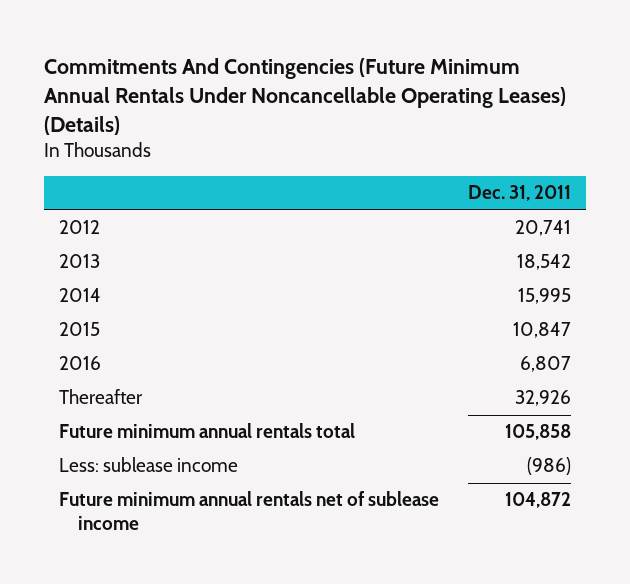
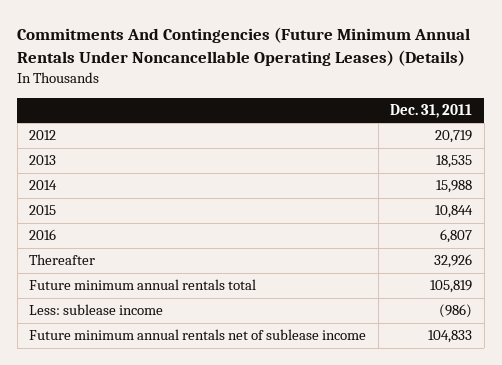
- 2012 | 20,741
- 2013 | 18,542
- 2014 | 15,995
- 2015 | 10,847
+ 2012 | 20,719
+ 2013 | 18,535
+ 2014 | 15,988
+ 2015 | 10,844
- Future minimum annual rentals total | 105,858
+ Future minimum annual rentals total | 105,819
- Future minimum annual rentals net of sublease income | 104,872
+ Future minimum annual rentals net of sublease income | 104,833

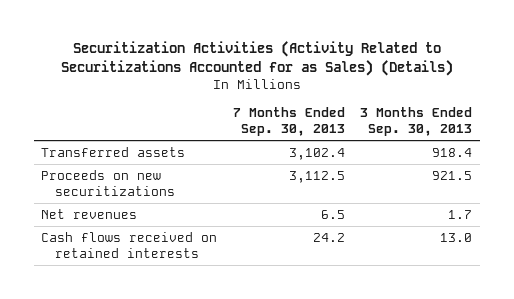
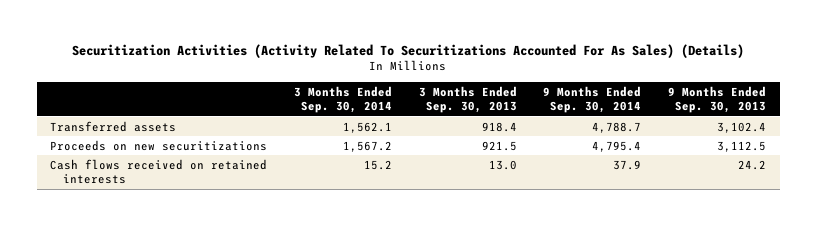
- Securitization Activities (Activity Related to Securitizations Accounted for as Sales) (Details)
+ Securitization Activities (Activity Related To Securitizations Accounted For As Sales) (Details)
- | 7 Months Ended Sep. 30, 2013 | 3 Months Ended Sep. 30, 2013
+ | 3 Months Ended Sep. 30, 2014 | 3 Months Ended Sep. 30, 2013 | 9 Months Ended Sep. 30, 2014 | 9 Months Ended Sep. 30, 2013
- Net revenues | 6.5 | 1.7

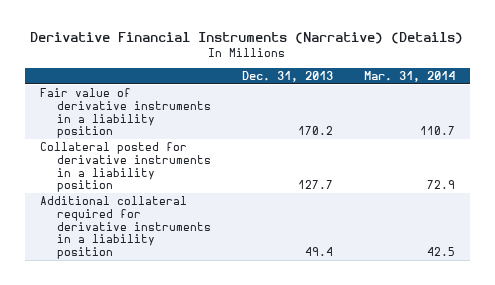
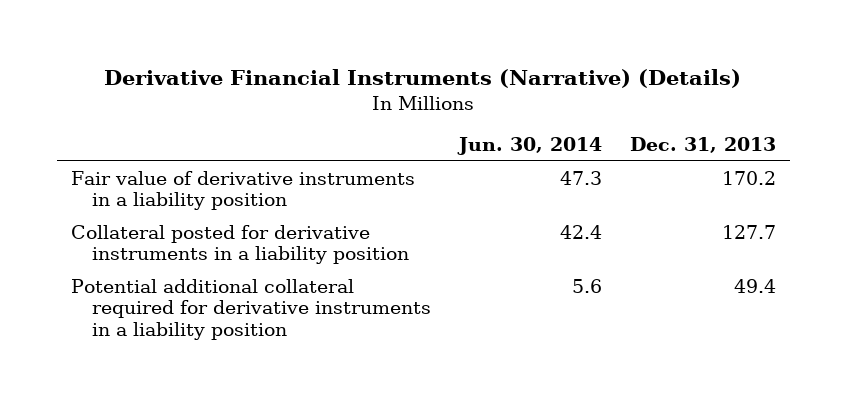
- | Dec. 31, 2013 | Mar. 31, 2014
+ | Jun. 30, 2014 | Dec. 31, 2013
- Additional collateral required for derivative instruments in a liability position | 49.4 | 42.5
+ Potential additional collateral required for derivative instruments in a liability position | 5.6 | 49.4

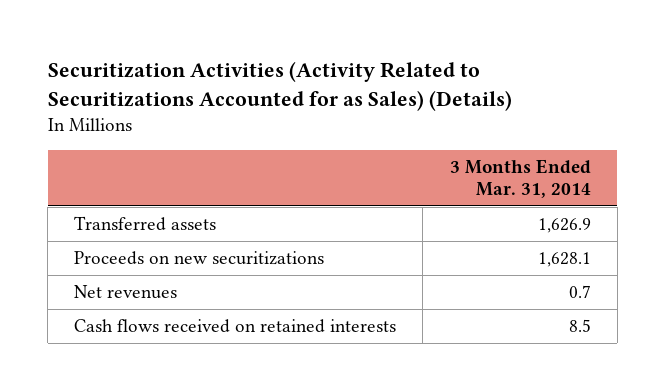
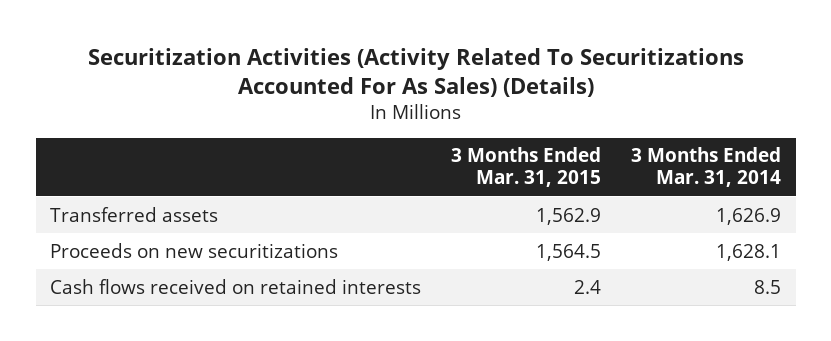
- Securitization Activities (Activity Related to Securitizations Accounted for as Sales) (Details)
+ Securitization Activities (Activity Related To Securitizations Accounted For As Sales) (Details)
- | 3 Months Ended Mar. 31, 2014
+ | 3 Months Ended Mar. 31, 2015 | 3 Months Ended Mar. 31, 2014
- Net revenues | 0.7

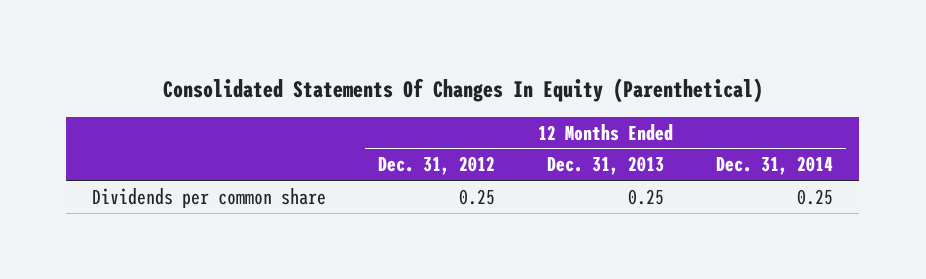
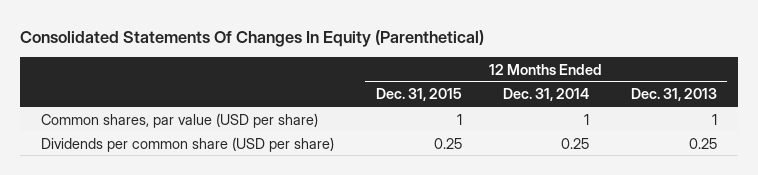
- | 12 Months Ended Dec. 31, 2012 | 12 Months Ended Dec. 31, 2013 | 12 Months Ended Dec. 31, 2014
+ | 12 Months Ended Dec. 31, 2015 | 12 Months Ended Dec. 31, 2014 | 12 Months Ended Dec. 31, 2013
- Dividends per common share | 0.25 | 0.25 | 0.25
+ Common shares, par value (USD per share) | 1 | 1 | 1
+ Dividends per common share (USD per share) | 0.25 | 0.25 | 0.25

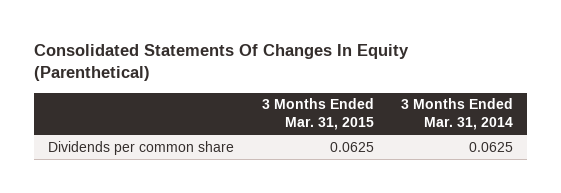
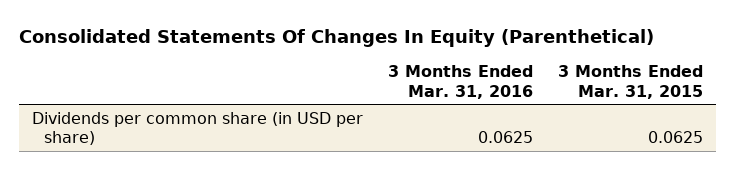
- | 3 Months Ended Mar. 31, 2015 | 3 Months Ended Mar. 31, 2014
+ | 3 Months Ended Mar. 31, 2016 | 3 Months Ended Mar. 31, 2015
- Dividends per common share | 0.0625 | 0.0625
+ Dividends per common share (in USD per share) | 0.0625 | 0.0625

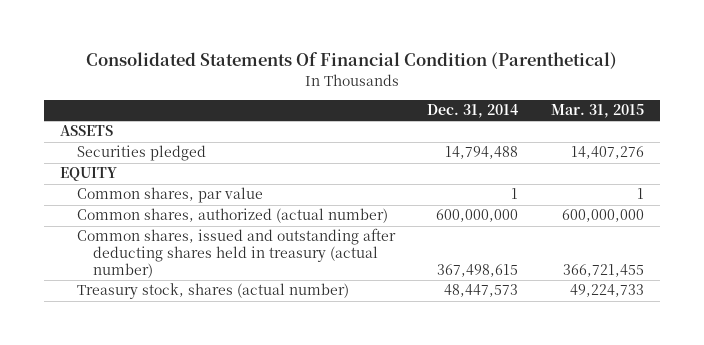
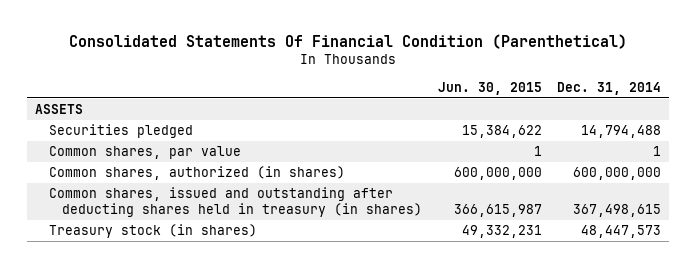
- | Dec. 31, 2014 | Mar. 31, 2015
+ | Jun. 30, 2015 | Dec. 31, 2014
- EQUITY
- Common shares, authorized (actual number) | 600,000,000 | 600,000,000
- Common shares, issued and outstanding after deducting shares held in treasury (actual number) | 367,498,615 | 366,721,455
- Treasury stock, shares (actual number) | 48,447,573 | 49,224,733
+ Common shares, authorized (in shares) | 600,000,000 | 600,000,000
+ Common shares, issued and outstanding after deducting shares held in treasury (in shares) | 366,615,987 | 367,498,615
+ Treasury stock (in shares) | 49,332,231 | 48,447,573

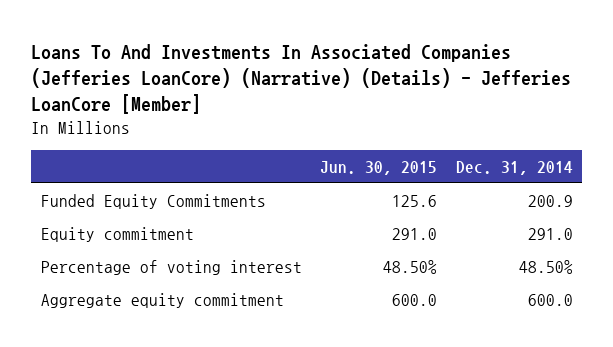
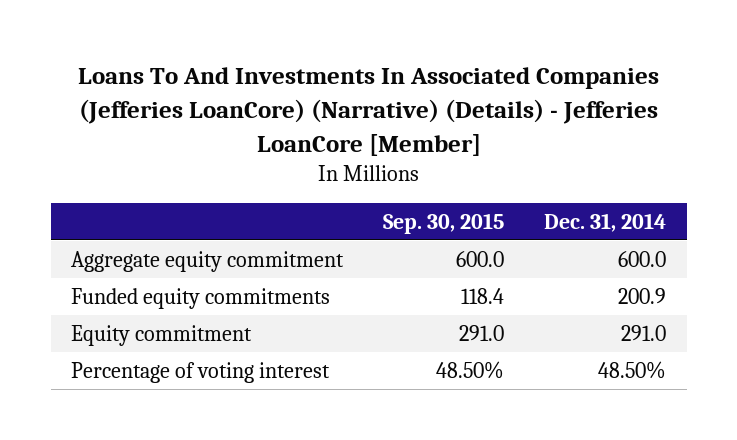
- | Jun. 30, 2015 | Dec. 31, 2014
+ | Sep. 30, 2015 | Dec. 31, 2014
- Funded Equity Commitments | 125.6 | 200.9
moved up: Aggregate equity commitment | 600.0 | 600.0
+ Funded equity commitments | 118.4 | 200.9

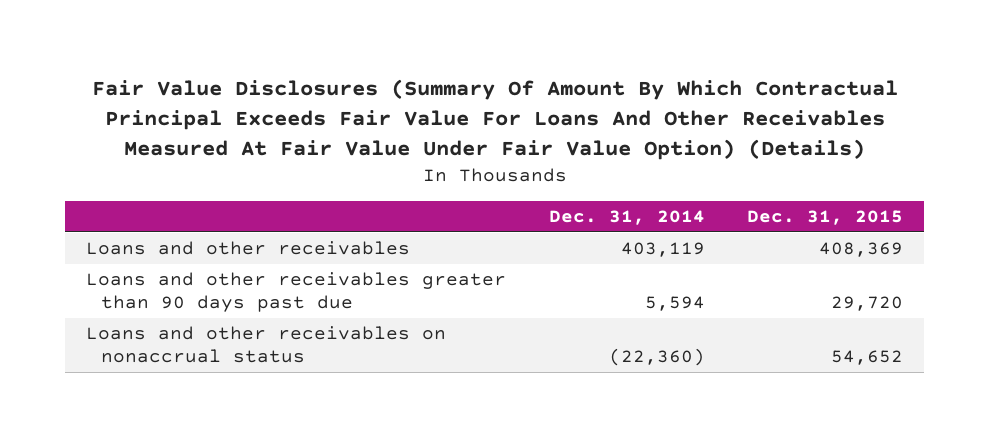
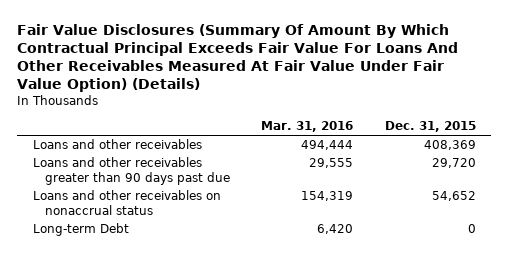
- | Dec. 31, 2014 | Dec. 31, 2015
+ | Mar. 31, 2016 | Dec. 31, 2015
+ Long-term Debt | 6,420 | 0

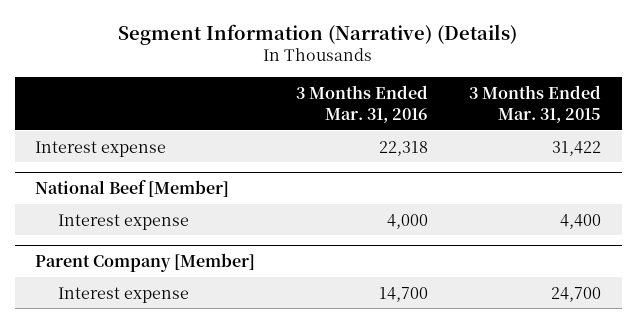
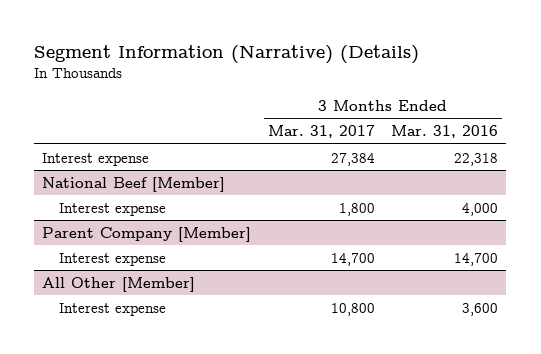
- | 3 Months Ended Mar. 31, 2016 | 3 Months Ended Mar. 31, 2015
+ | 3 Months Ended Mar. 31, 2017 | 3 Months Ended Mar. 31, 2016
+ All Other [Member]
+ Interest expense | 10,800 | 3,600

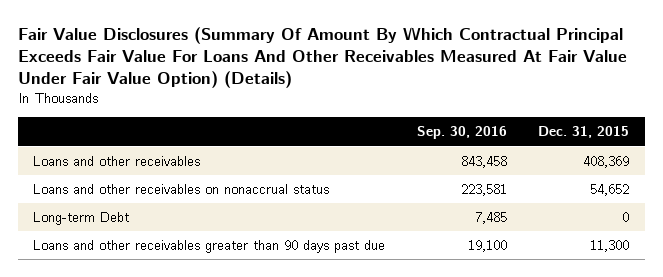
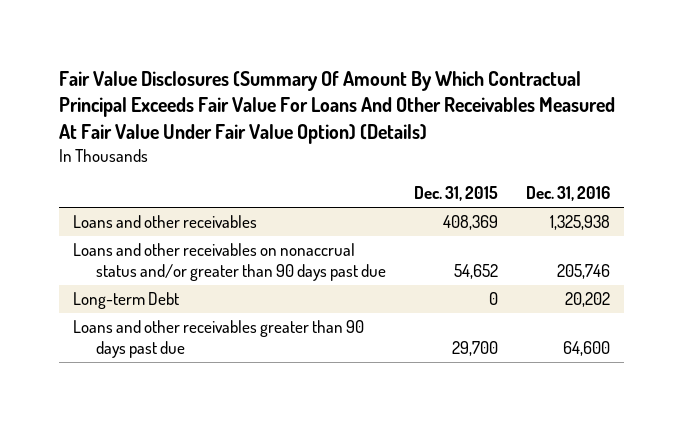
- | Sep. 30, 2016 | Dec. 31, 2015
+ | Dec. 31, 2015 | Dec. 31, 2016
- Loans and other receivables on nonaccrual status | 223,581 | 54,652
+ Loans and other receivables on nonaccrual status and/or greater than 90 days past due | 54,652 | 205,746
- Loans and other receivables greater than 90 days past due | 19,100 | 11,300
+ Loans and other receivables greater than 90 days past due | 29,700 | 64,600

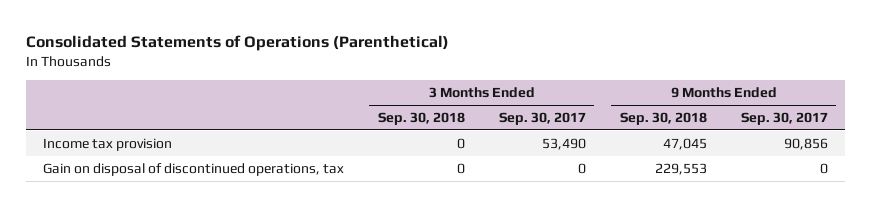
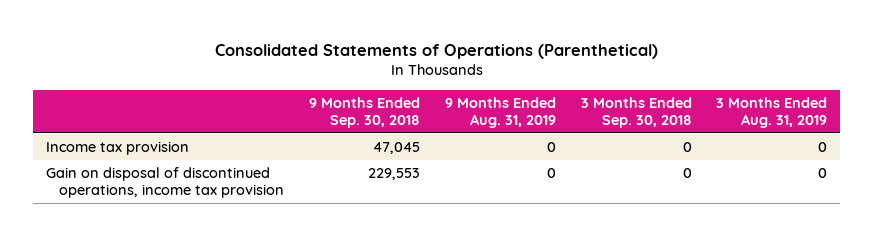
- | 3 Months Ended Sep. 30, 2018 | 3 Months Ended Sep. 30, 2017 | 9 Months Ended Sep. 30, 2018 | 9 Months Ended Sep. 30, 2017
+ | 9 Months Ended Sep. 30, 2018 | 9 Months Ended Aug. 31, 2019 | 3 Months Ended Sep. 30, 2018 | 3 Months Ended Aug. 31, 2019
- Gain on disposal of discontinued operations, tax | 0 | 0 | 229,553 | 0
+ Gain on disposal of discontinued operations, income tax provision | 229,553 | 0 | 0 | 0

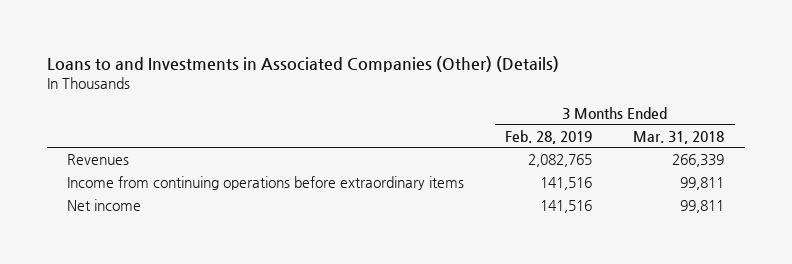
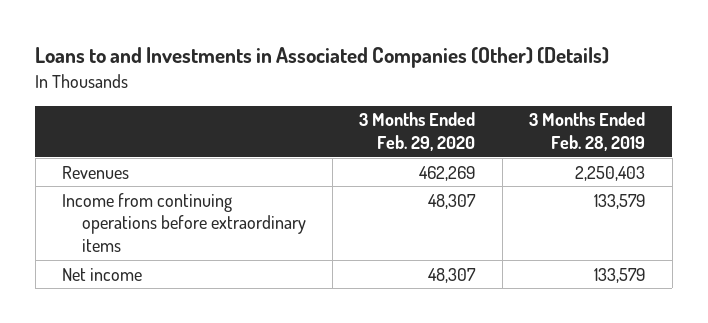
- | 3 Months Ended Feb. 28, 2019 | 3 Months Ended Mar. 31, 2018
+ | 3 Months Ended Feb. 29, 2020 | 3 Months Ended Feb. 28, 2019
- Revenues | 2,082,765 | 266,339
- Income from continuing operations before extraordinary items | 141,516 | 99,811
- Net income | 141,516 | 99,811
+ Revenues | 462,269 | 2,250,403
+ Income from continuing operations before extraordinary items | 48,307 | 133,579
+ Net income | 48,307 | 133,579

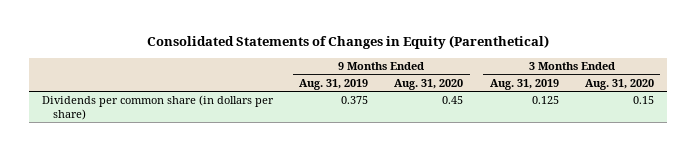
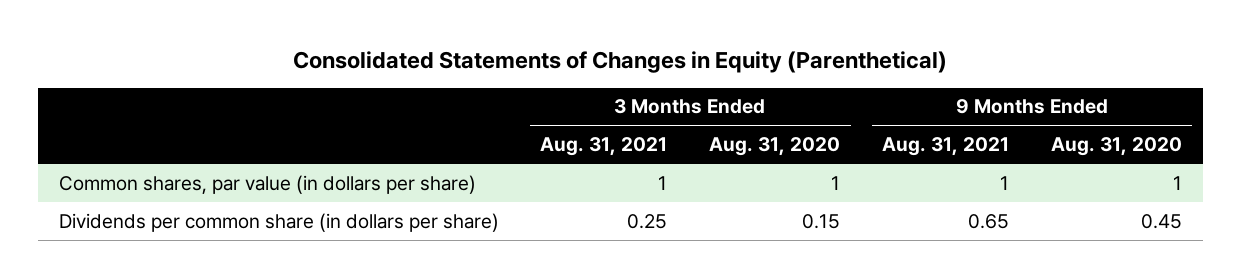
- | 9 Months Ended Aug. 31, 2019 | 9 Months Ended Aug. 31, 2020 | 3 Months Ended Aug. 31, 2019 | 3 Months Ended Aug. 31, 2020
+ | 3 Months Ended Aug. 31, 2021 | 3 Months Ended Aug. 31, 2020 | 9 Months Ended Aug. 31, 2021 | 9 Months Ended Aug. 31, 2020
+ Common shares, par value (in dollars per share) | 1 | 1 | 1 | 1

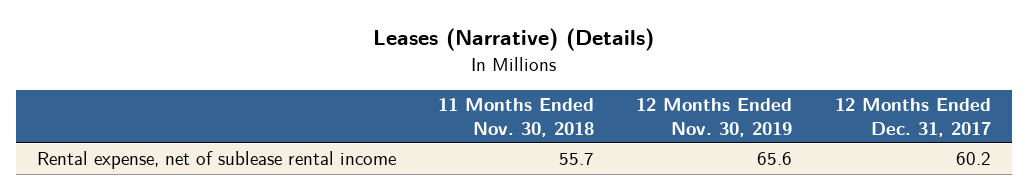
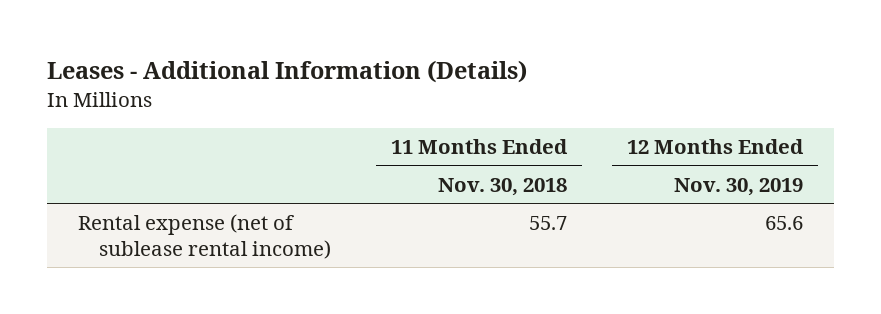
- Leases (Narrative) (Details)
+ Leases - Additional Information (Details)
- | 11 Months Ended Nov. 30, 2018 | 12 Months Ended Nov. 30, 2019 | 12 Months Ended Dec. 31, 2017
+ | 11 Months Ended Nov. 30, 2018 | 12 Months Ended Nov. 30, 2019
- Rental expense, net of sublease rental income | 55.7 | 65.6 | 60.2
+ Rental expense (net of sublease rental income) | 55.7 | 65.6

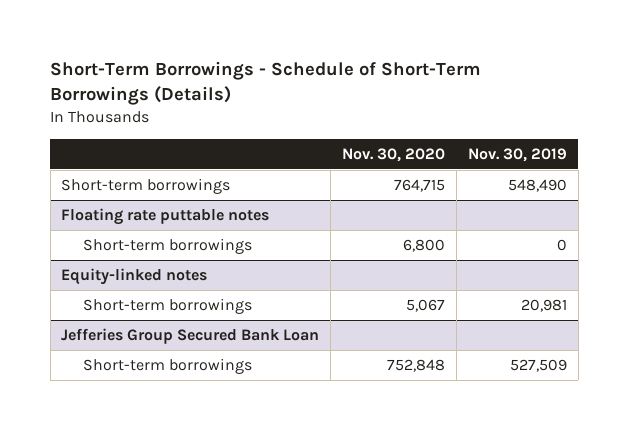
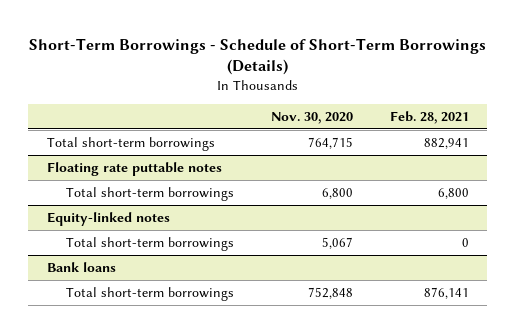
- | Nov. 30, 2020 | Nov. 30, 2019
+ | Nov. 30, 2020 | Feb. 28, 2021
- Short-term borrowings | 764,715 | 548,490
+ Total short-term borrowings | 764,715 | 882,941
@ Floating rate puttable notes
- Short-term borrowings | 6,800 | 0
+ Total short-term borrowings | 6,800 | 6,800
@ Equity-linked notes
- Short-term borrowings | 5,067 | 20,981
- Jefferies Group Secured Bank Loan
- Short-term borrowings | 752,848 | 527,509
@ Equity-linked notes
+ Total short-term borrowings | 5,067 | 0
+ Bank loans
+ Total short-term borrowings | 752,848 | 876,141

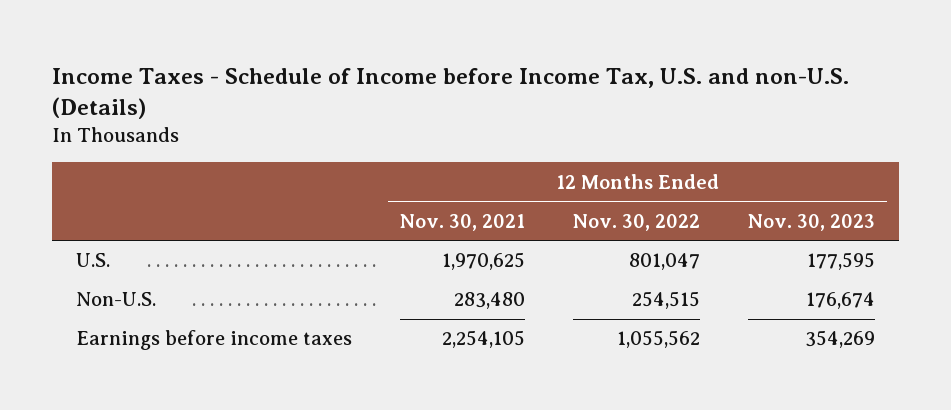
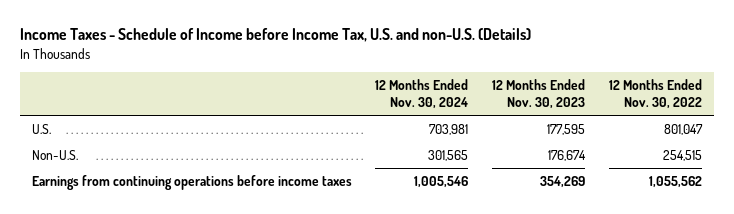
- | 12 Months Ended Nov. 30, 2021 | 12 Months Ended Nov. 30, 2022 | 12 Months Ended Nov. 30, 2023
+ | 12 Months Ended Nov. 30, 2024 | 12 Months Ended Nov. 30, 2023 | 12 Months Ended Nov. 30, 2022
- Earnings before income taxes | 2,254,105 | 1,055,562 | 354,269
+ Earnings from continuing operations before income taxes | 1,005,546 | 354,269 | 1,055,562

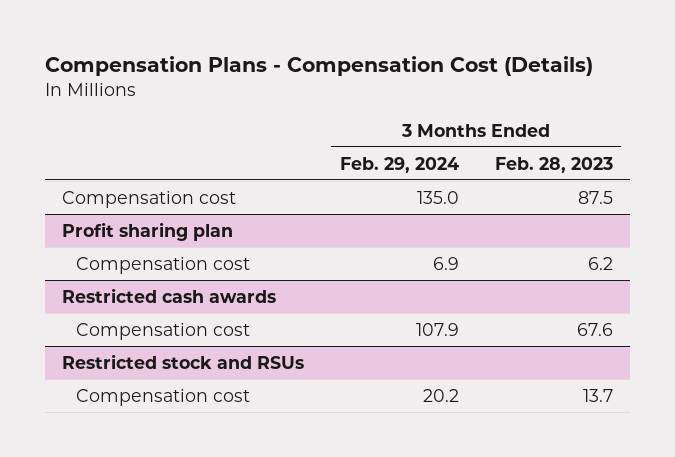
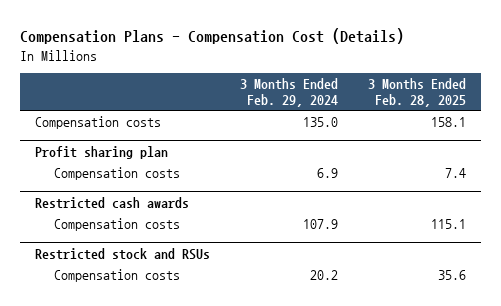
- | 3 Months Ended Feb. 29, 2024 | 3 Months Ended Feb. 28, 2023
+ | 3 Months Ended Feb. 29, 2024 | 3 Months Ended Feb. 28, 2025
- Compensation cost | 135.0 | 87.5
+ Compensation costs | 135.0 | 158.1
@ Profit sharing plan
- Compensation cost | 6.9 | 6.2
+ Compensation costs | 6.9 | 7.4
@ Restricted cash awards
- Compensation cost | 107.9 | 67.6
+ Compensation costs | 107.9 | 115.1
@ Restricted stock and RSUs
- Compensation cost | 20.2 | 13.7
+ Compensation costs | 20.2 | 35.6

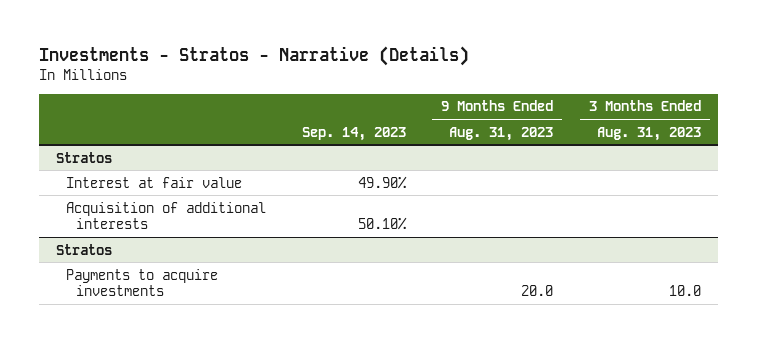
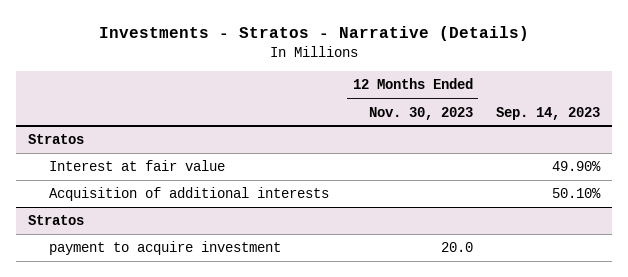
- | Sep. 14, 2023 | 9 Months Ended Aug. 31, 2023 | 3 Months Ended Aug. 31, 2023
+ | 12 Months Ended Nov. 30, 2023 | Sep. 14, 2023
@ Stratos
- Payments to acquire investments | | 20.0 | 10.0
+ payment to acquire investment | 20.0 |

